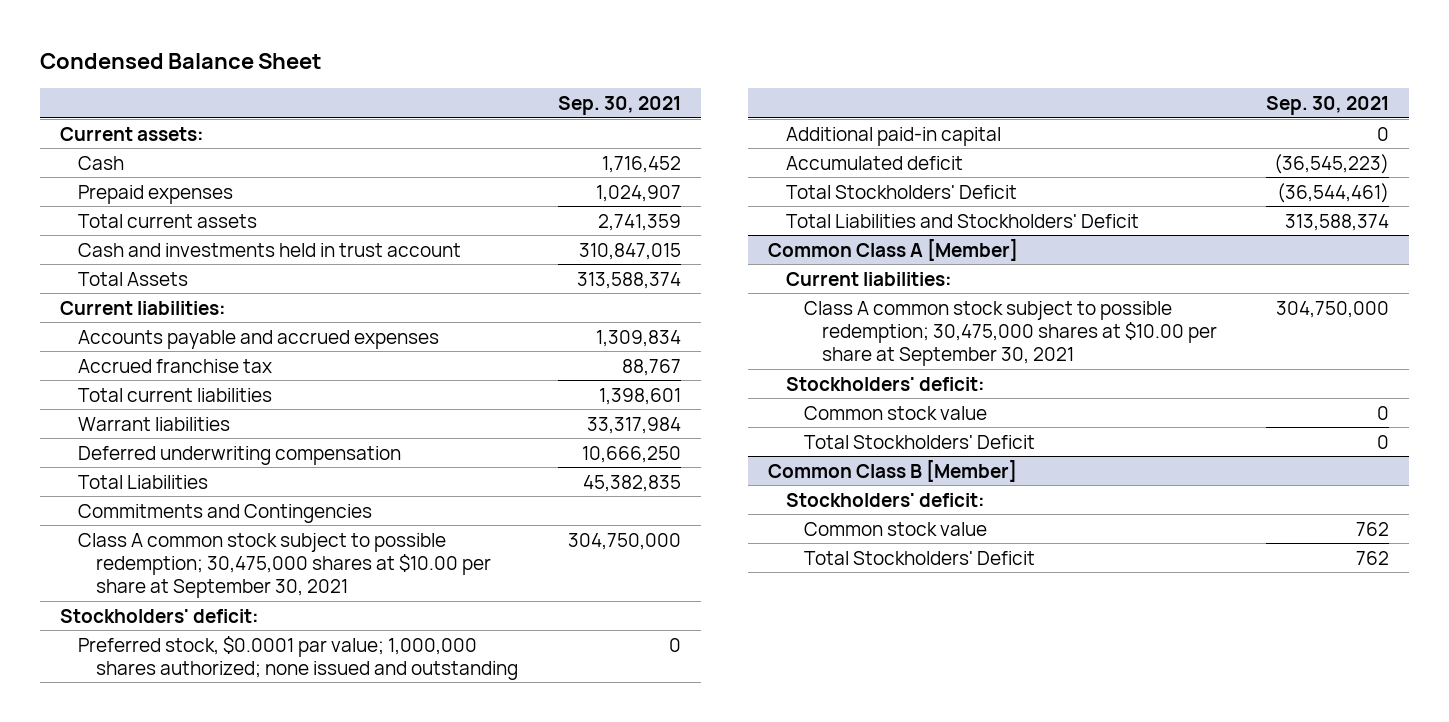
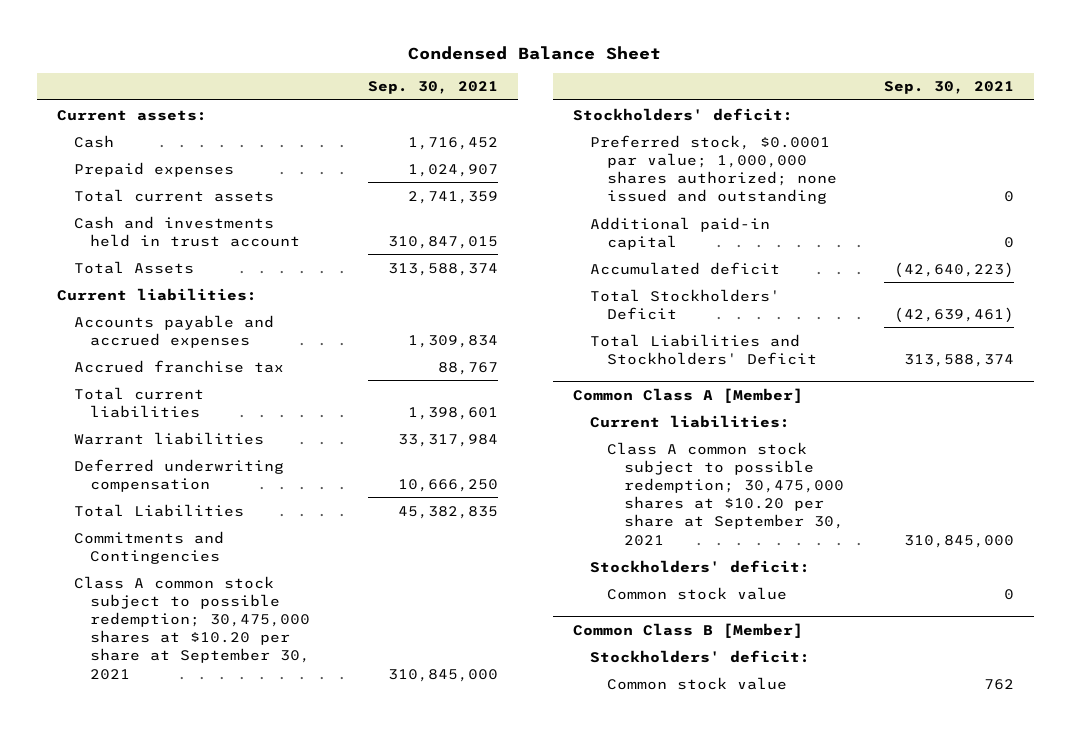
- Class A common stock subject to possible redemption; 30,475,000 shares at $10.00 per share at September 30, 2021 | 304,750,000
+ Class A common stock subject to possible redemption; 30,475,000 shares at $10.20 per share at September 30, 2021 | 310,845,000
- Accumulated deficit | (36,545,223)
- Total Stockholders' Deficit | (36,544,461)
+ Accumulated deficit | (42,640,223)
+ Total Stockholders' Deficit | (42,639,461)
@ Common Class A [Member]
- Class A common stock subject to possible redemption; 30,475,000 shares at $10.00 per share at September 30, 2021 | 304,750,000
+ Class A common stock subject to possible redemption; 30,475,000 shares at $10.20 per share at September 30, 2021 | 310,845,000
- Total Stockholders' Deficit | 0
@ Common Class B [Member]
- Total Stockholders' Deficit | 762

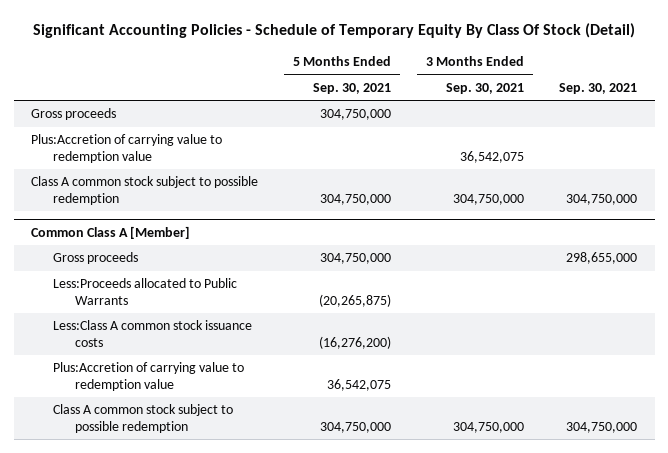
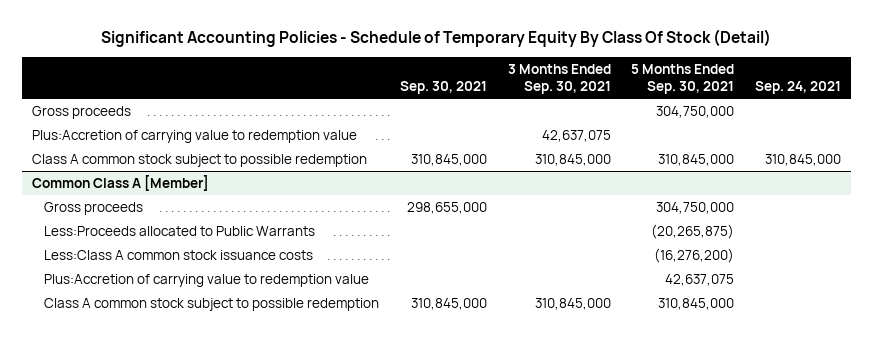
- | 5 Months Ended Sep. 30, 2021 | 3 Months Ended Sep. 30, 2021 | Sep. 30, 2021
+ | Sep. 30, 2021 | 3 Months Ended Sep. 30, 2021 | 5 Months Ended Sep. 30, 2021 | Sep. 24, 2021
- Plus:Accretion of carrying value to redemption value | | 36,542,075 |
- Class A common stock subject to possible redemption | 304,750,000 | 304,750,000 | 304,750,000
+ Plus:Accretion of carrying value to redemption value | | 42,637,075 | |
+ Class A common stock subject to possible redemption | 310,845,000 | 310,845,000 | 310,845,000 | 310,845,000
@ Common Class A [Member]
- Plus:Accretion of carrying value to redemption value | 36,542,075 | |
- Class A common stock subject to possible redemption | 304,750,000 | 304,750,000 | 304,750,000
+ Plus:Accretion of carrying value to redemption value | | | 42,637,075 |
+ Class A common stock subject to possible redemption | 310,845,000 | 310,845,000 | 310,845,000 |

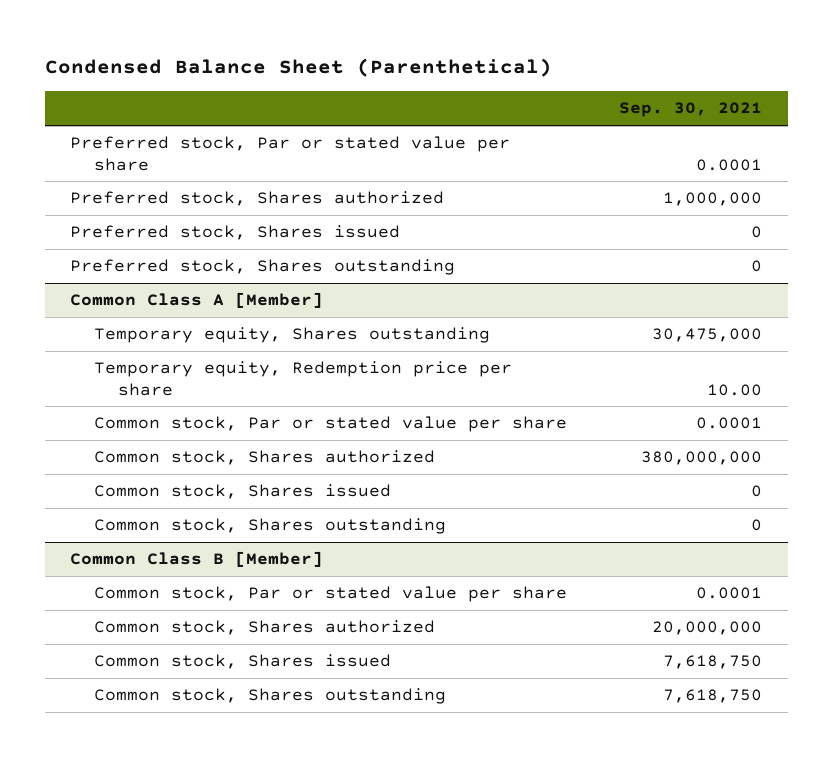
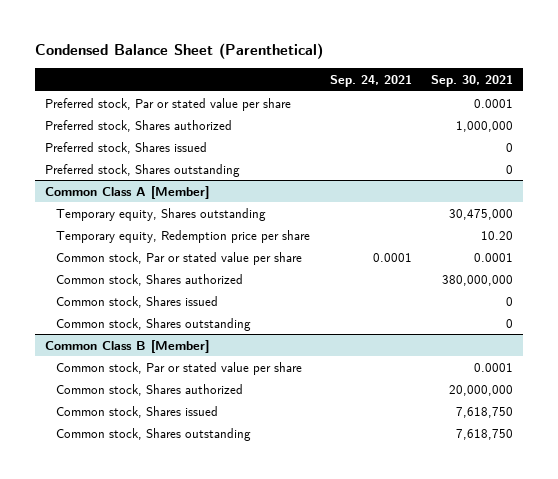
- | Sep. 30, 2021
+ | Sep. 24, 2021 | Sep. 30, 2021
@ Common Class A [Member]
- Temporary equity, Redemption price per share | 10.00
+ Temporary equity, Redemption price per share | | 10.20

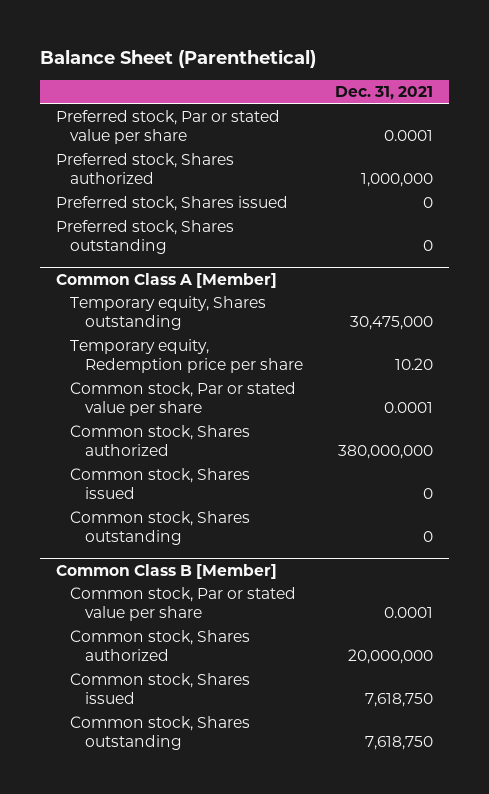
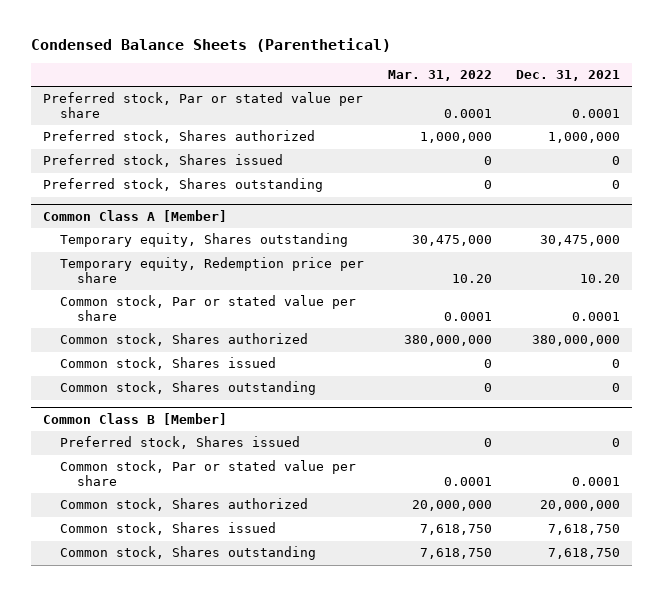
- Balance Sheet (Parenthetical)
+ Condensed Balance Sheets (Parenthetical)
- | Dec. 31, 2021
+ | Mar. 31, 2022 | Dec. 31, 2021
@ Common Class B [Member]
+ Preferred stock, Shares issued | 0 | 0

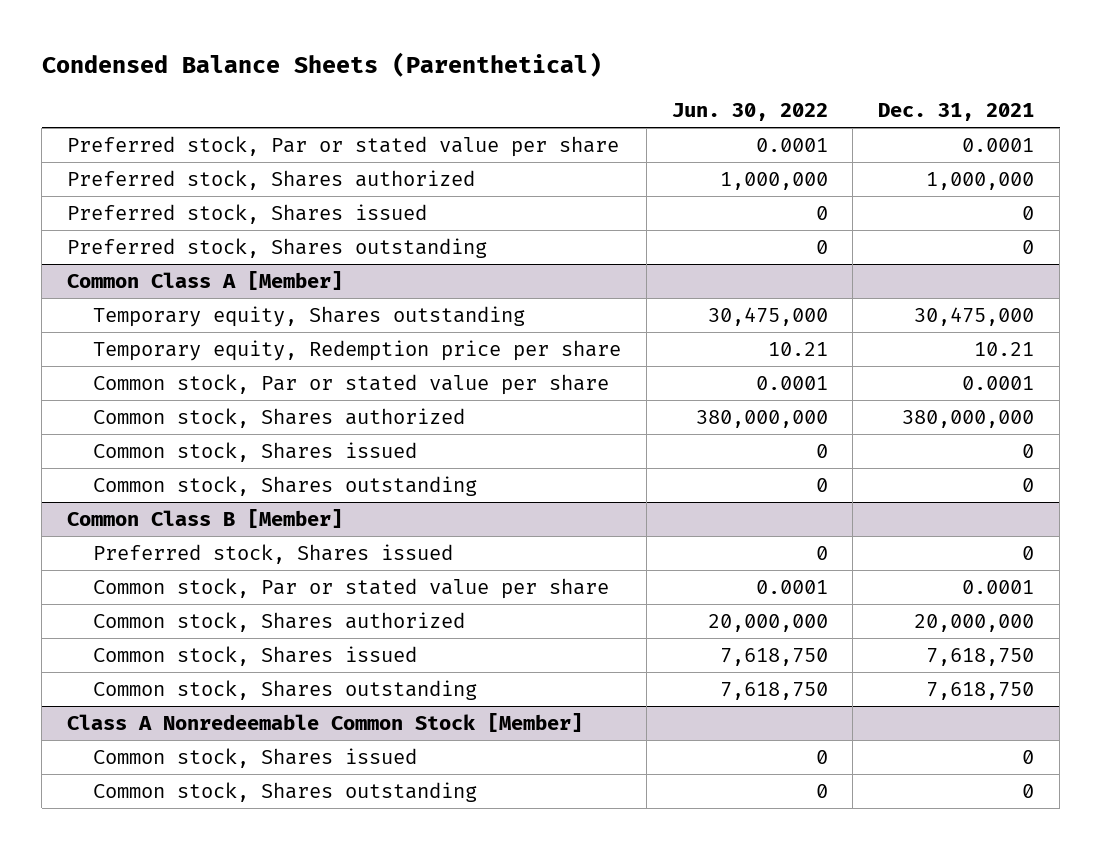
- | Mar. 31, 2022 | Dec. 31, 2021
+ | Jun. 30, 2022 | Dec. 31, 2021
@ Common Class A [Member]
- Temporary equity, Redemption price per share | 10.20 | 10.20
+ Temporary equity, Redemption price per share | 10.21 | 10.21
+ Class A Nonredeemable Common Stock [Member]
+ Common stock, Shares issued | 0 | 0
+ Common stock, Shares outstanding | 0 | 0

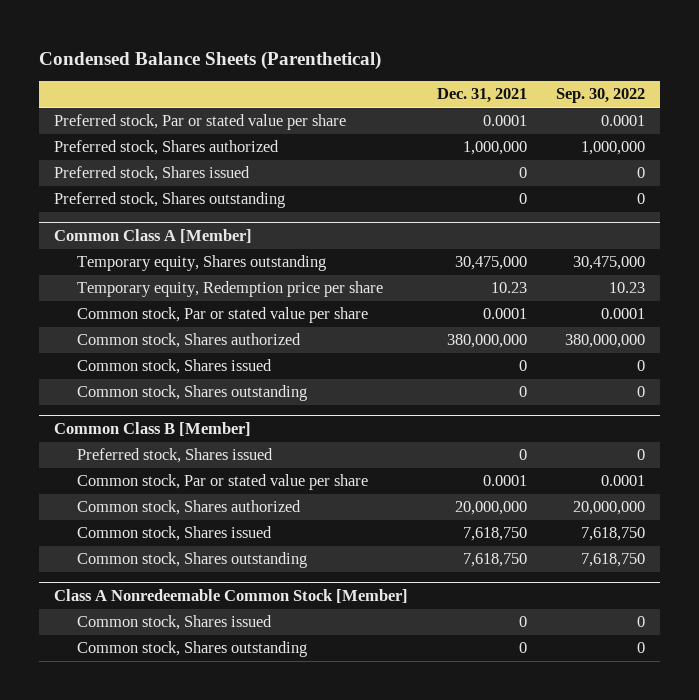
- | Jun. 30, 2022 | Dec. 31, 2021
+ | Dec. 31, 2021 | Sep. 30, 2022
@ Common Class A [Member]
- Temporary equity, Redemption price per share | 10.21 | 10.21
+ Temporary equity, Redemption price per share | 10.23 | 10.23

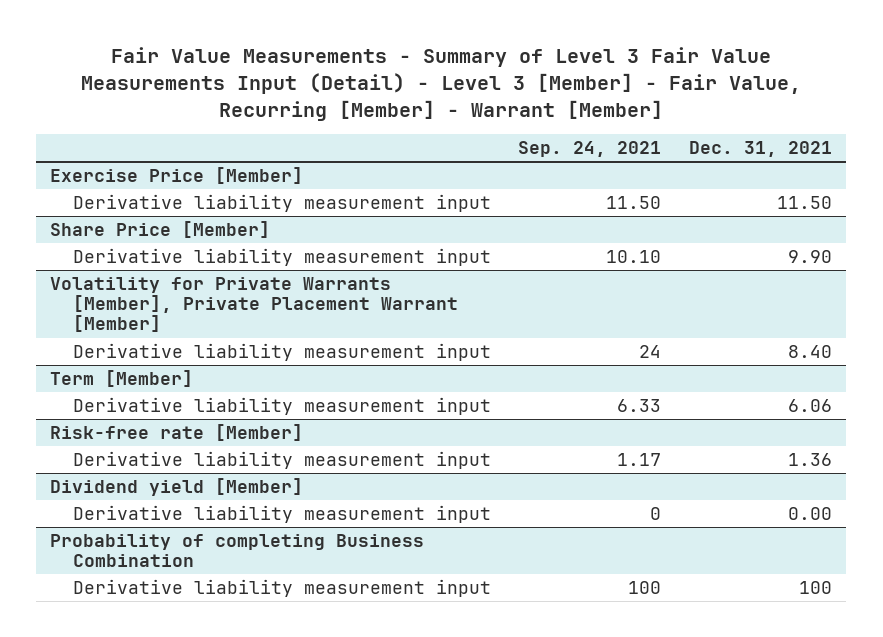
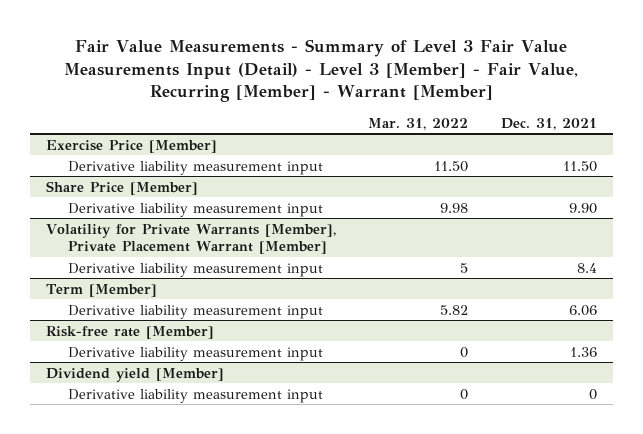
- | Sep. 24, 2021 | Dec. 31, 2021
+ | Mar. 31, 2022 | Dec. 31, 2021
@ Volatility for Private Warrants [Member], Private Placement Warrant [Member]
- Derivative liability measurement input | 24 | 8.40
+ Derivative liability measurement input | 5 | 8.4
@ Dividend yield [Member]
- Derivative liability measurement input | 0 | 0.00
- Probability of completing Business Combination
- Derivative liability measurement input | 100 | 100
@ Dividend yield [Member]
+ Derivative liability measurement input | 0 | 0

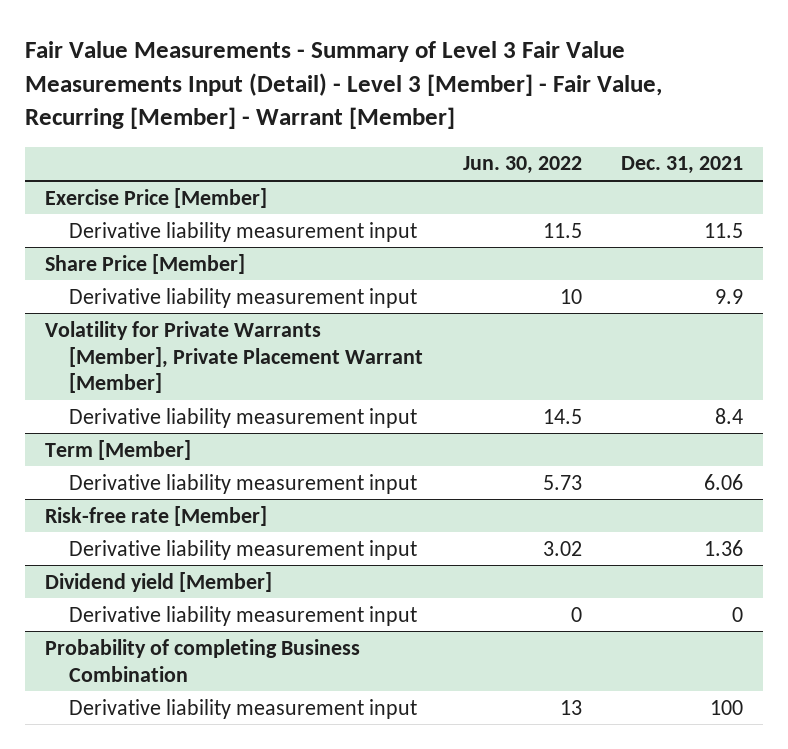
- | Mar. 31, 2022 | Dec. 31, 2021
+ | Jun. 30, 2022 | Dec. 31, 2021
@ Exercise Price [Member]
- Derivative liability measurement input | 11.50 | 11.50
+ Derivative liability measurement input | 11.5 | 11.5
@ Share Price [Member]
- Derivative liability measurement input | 9.98 | 9.90
+ Derivative liability measurement input | 10 | 9.9
+ Probability of completing Business Combination
+ Derivative liability measurement input | 13 | 100

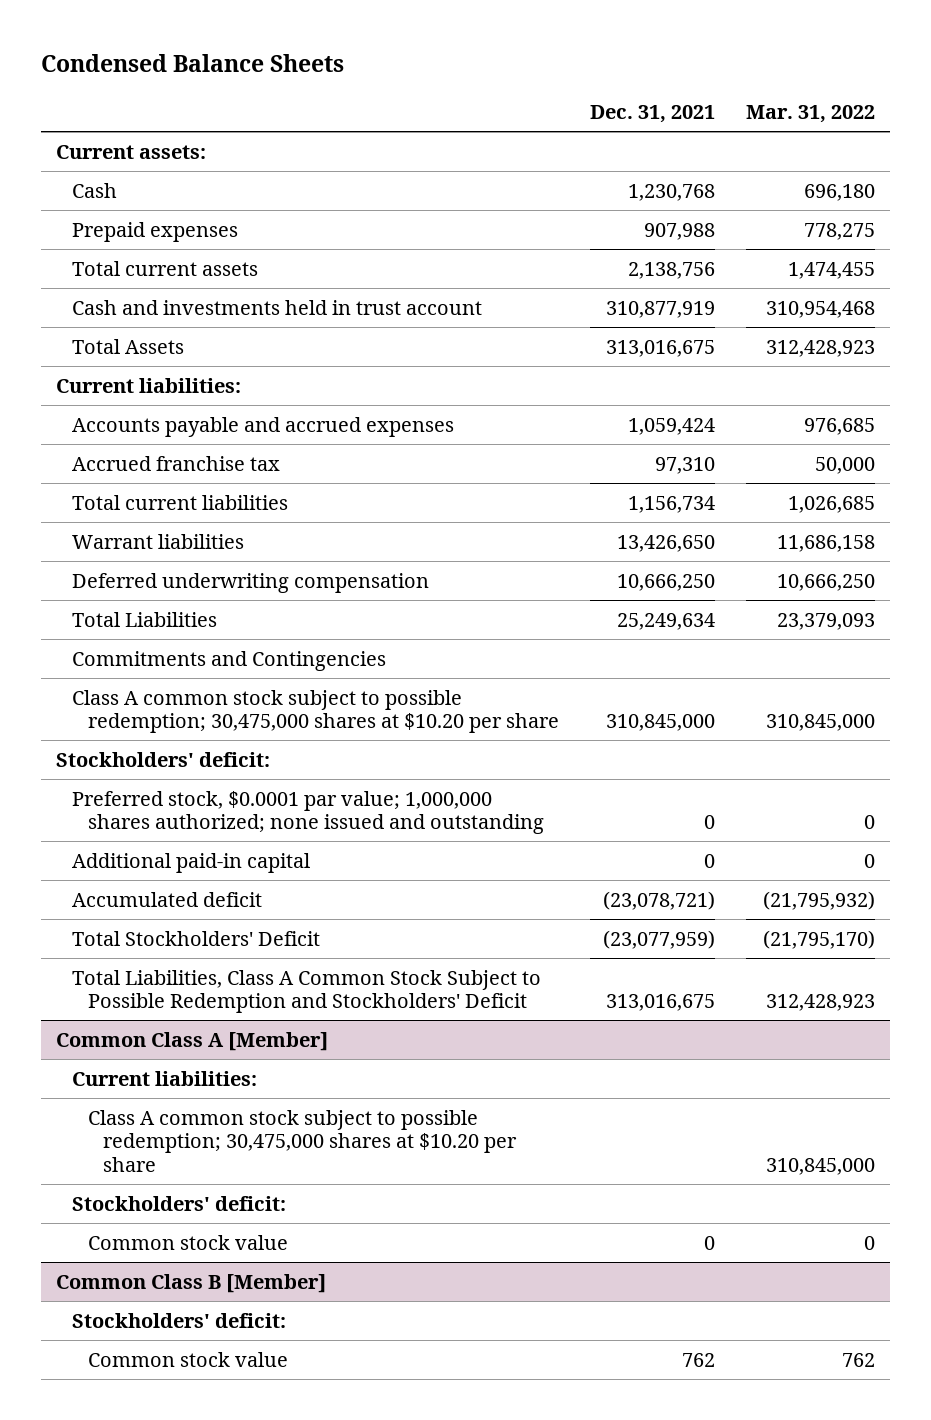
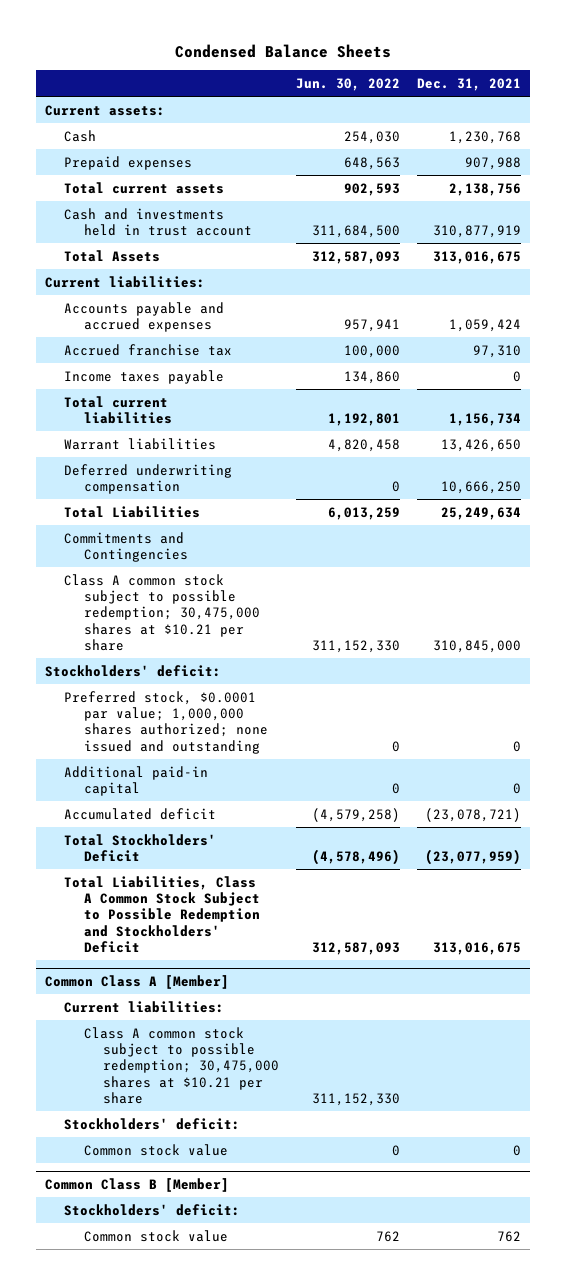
- | Dec. 31, 2021 | Mar. 31, 2022
+ | Jun. 30, 2022 | Dec. 31, 2021
+ Income taxes payable | 134,860 | 0
- Class A common stock subject to possible redemption; 30,475,000 shares at $10.20 per share | 310,845,000 | 310,845,000
+ Class A common stock subject to possible redemption; 30,475,000 shares at $10.21 per share | 311,152,330 | 310,845,000
@ Common Class A [Member]
- Class A common stock subject to possible redemption; 30,475,000 shares at $10.20 per share | | 310,845,000
+ Class A common stock subject to possible redemption; 30,475,000 shares at $10.21 per share | 311,152,330 |

